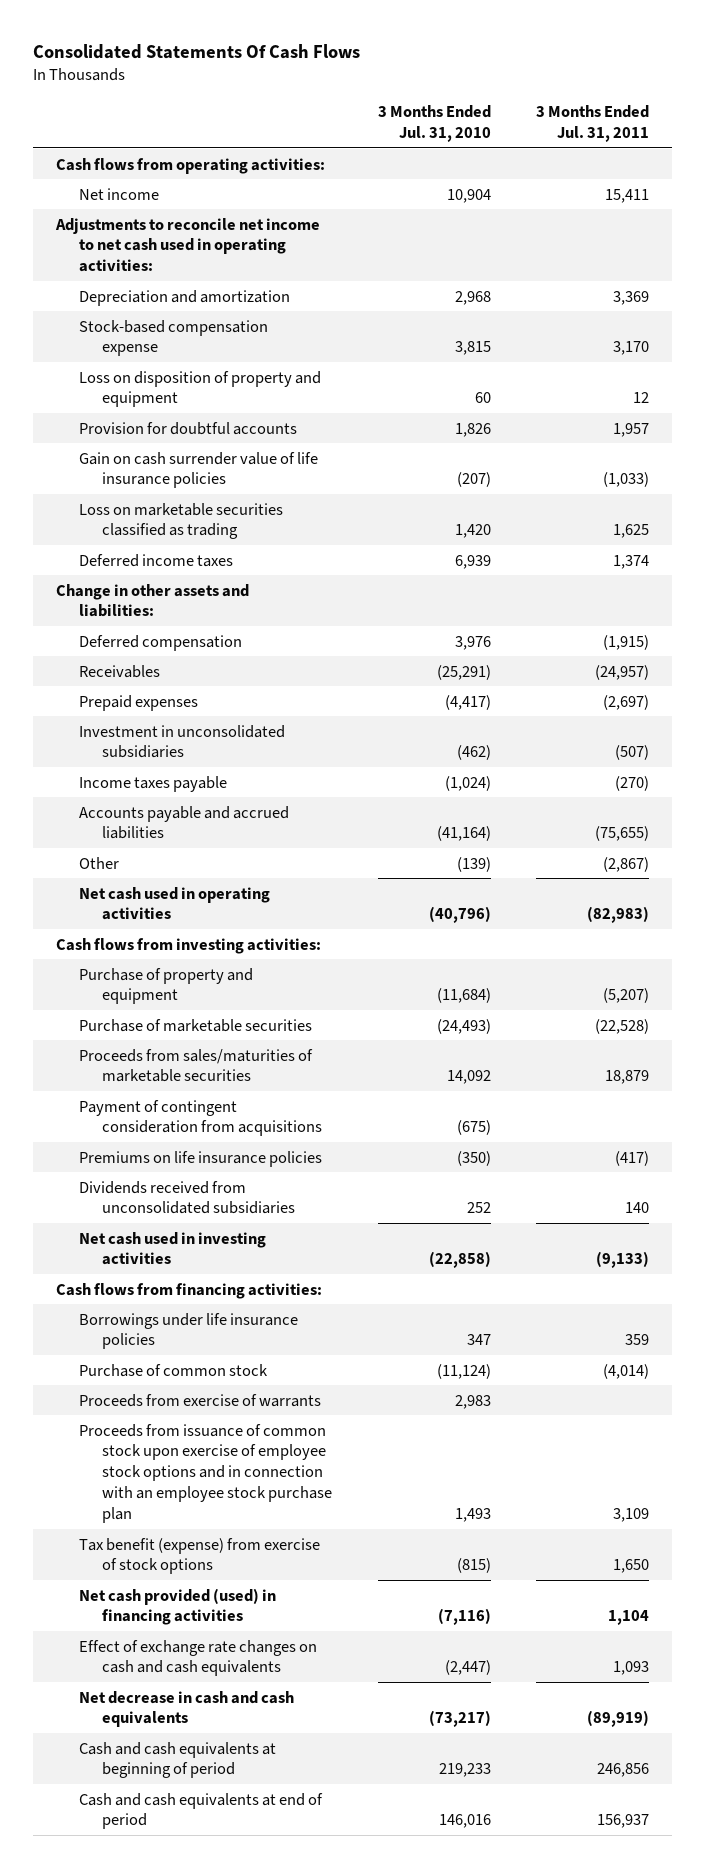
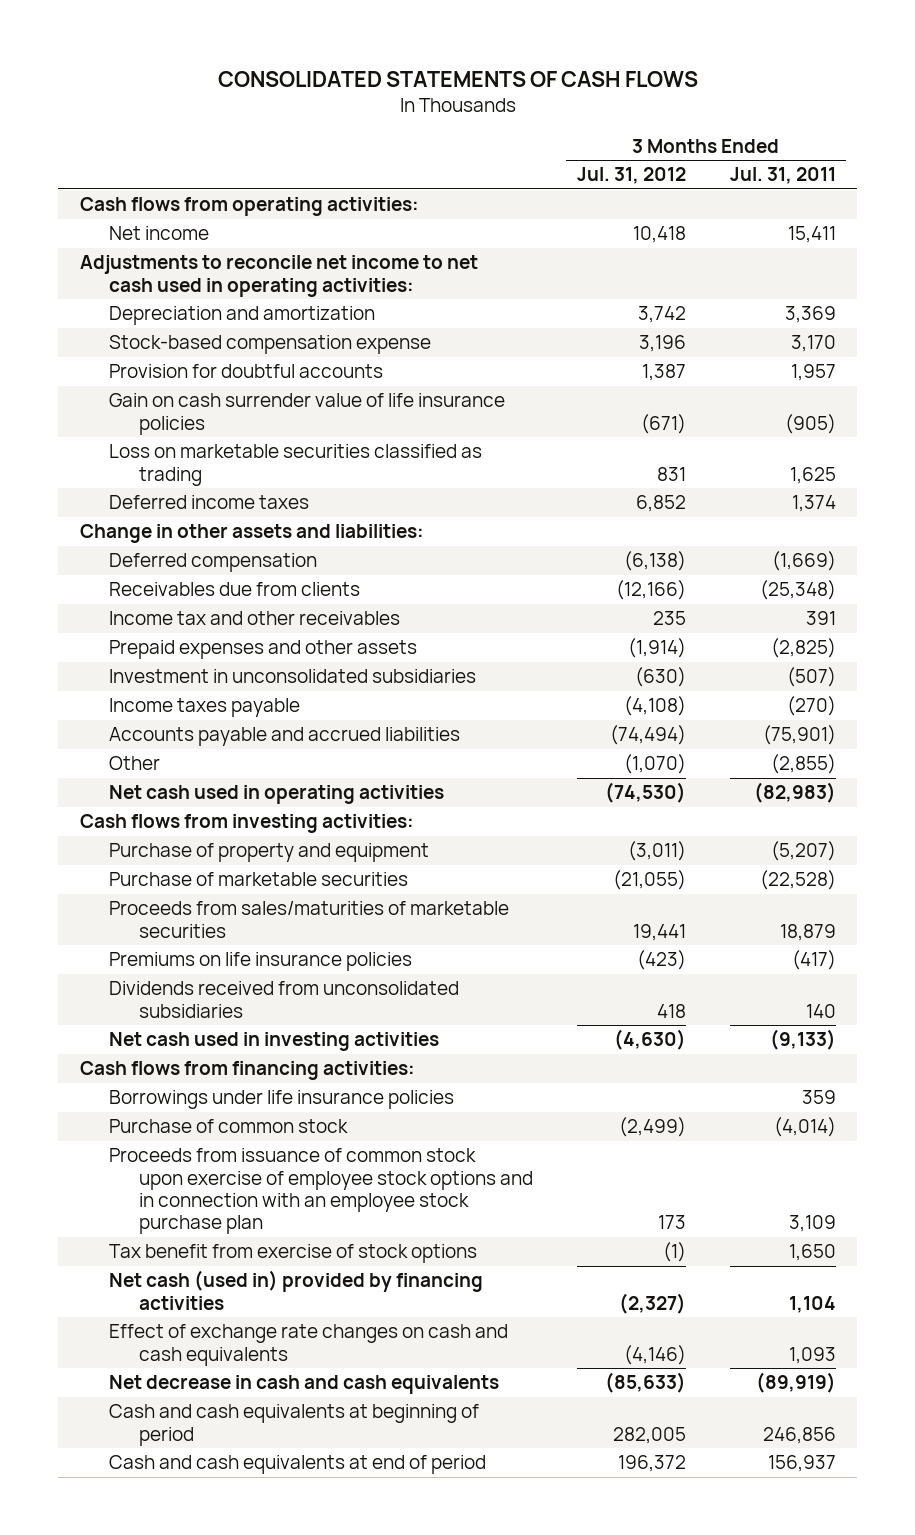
- Consolidated Statements Of Cash Flows
+ CONSOLIDATED STATEMENTS OF CASH FLOWS
- | 3 Months Ended Jul. 31, 2010 | 3 Months Ended Jul. 31, 2011
+ | 3 Months Ended Jul. 31, 2012 | 3 Months Ended Jul. 31, 2011
- Loss on disposition of property and equipment | 60 | 12
- Gain on cash surrender value of life insurance policies | (207) | (1,033)
+ Gain on cash surrender value of life insurance policies | (671) | (905)
- Deferred compensation | 3,976 | (1,915)
- Receivables | (25,291) | (24,957)
- Prepaid expenses | (4,417) | (2,697)
+ Deferred compensation | (6,138) | (1,669)
+ Receivables due from clients | (12,166) | (25,348)
+ Income tax and other receivables | 235 | 391
+ Prepaid expenses and other assets | (1,914) | (2,825)
- Accounts payable and accrued liabilities | (41,164) | (75,655)
- Other | (139) | (2,867)
+ Accounts payable and accrued liabilities | (74,494) | (75,901)
+ Other | (1,070) | (2,855)
- Payment of contingent consideration from acquisitions | (675) |
- Proceeds from exercise of warrants | 2,983 |
- Tax benefit (expense) from exercise of stock options | (815) | 1,650
- Net cash provided (used) in financing activities | (7,116) | 1,104
+ Tax benefit from exercise of stock options | (1) | 1,650
+ Net cash (used in) provided by financing activities | (2,327) | 1,104

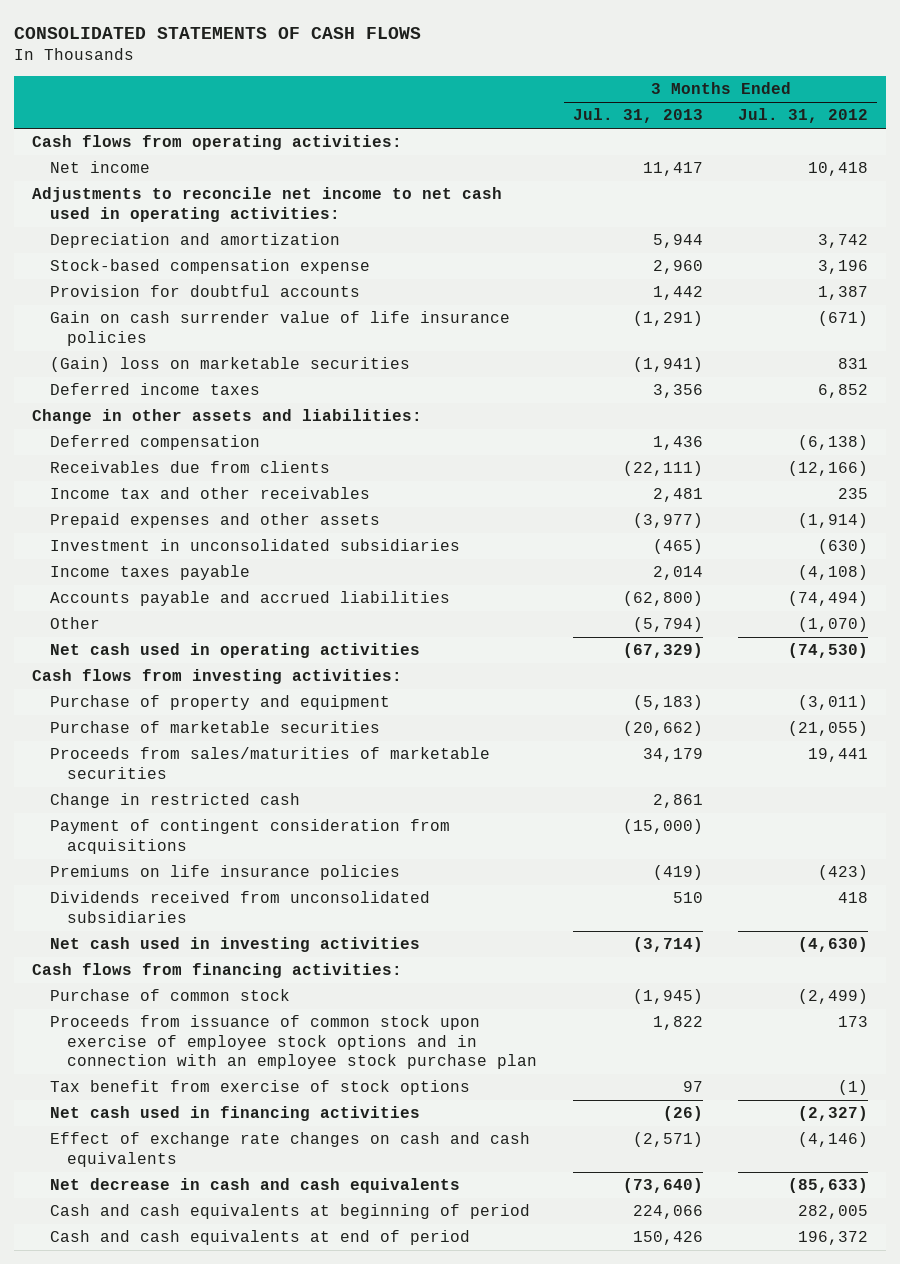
- | 3 Months Ended Jul. 31, 2012 | 3 Months Ended Jul. 31, 2011
+ | 3 Months Ended Jul. 31, 2013 | 3 Months Ended Jul. 31, 2012
- Loss on marketable securities classified as trading | 831 | 1,625
+ (Gain) loss on marketable securities | (1,941) | 831
+ Change in restricted cash | 2,861 |
+ Payment of contingent consideration from acquisitions | (15,000) |
- Borrowings under life insurance policies | | 359
- Net cash (used in) provided by financing activities | (2,327) | 1,104
+ Net cash used in financing activities | (26) | (2,327)

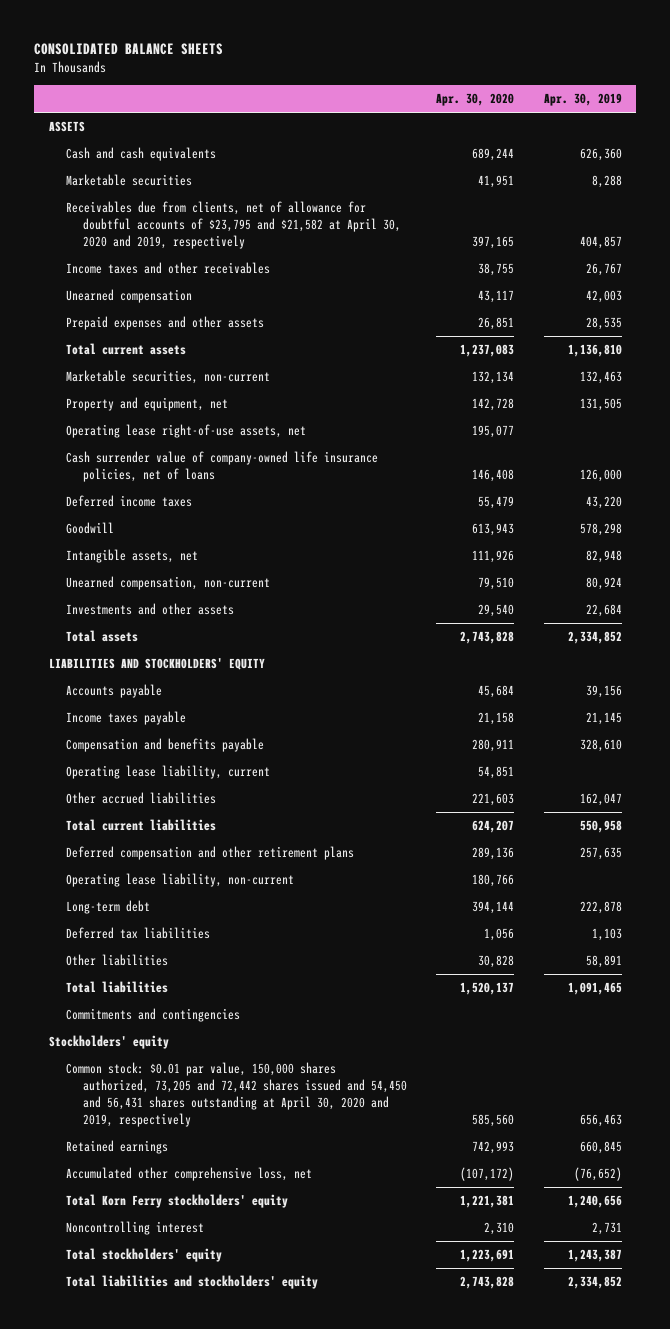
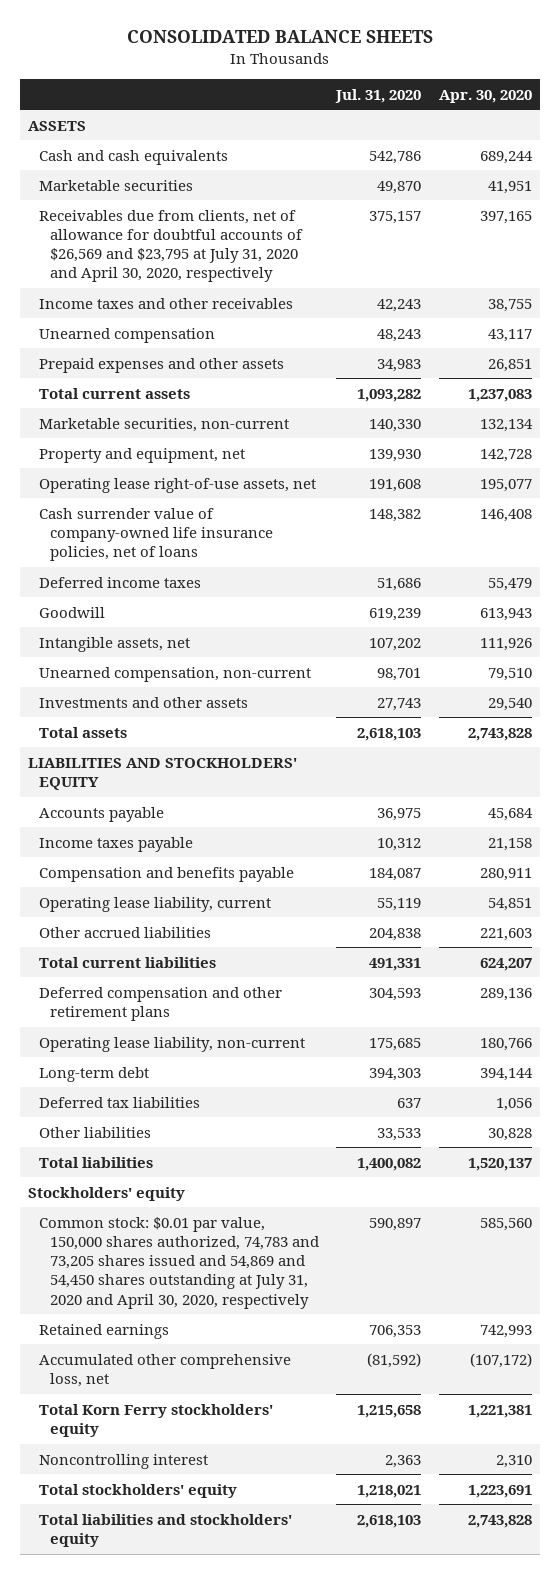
- | Apr. 30, 2020 | Apr. 30, 2019
+ | Jul. 31, 2020 | Apr. 30, 2020
- Receivables due from clients, net of allowance for doubtful accounts of $23,795 and $21,582 at April 30, 2020 and 2019, respectively | 397,165 | 404,857
+ Receivables due from clients, net of allowance for doubtful accounts of $26,569 and $23,795 at July 31, 2020 and April 30, 2020, respectively | 375,157 | 397,165
- Commitments and contingencies
- Common stock: $0.01 par value, 150,000 shares authorized, 73,205 and 72,442 shares issued and 54,450 and 56,431 shares outstanding at April 30, 2020 and 2019, respectively | 585,560 | 656,463
+ Common stock: $0.01 par value, 150,000 shares authorized, 74,783 and 73,205 shares issued and 54,869 and 54,450 shares outstanding at July 31, 2020 and April 30, 2020, respectively | 590,897 | 585,560

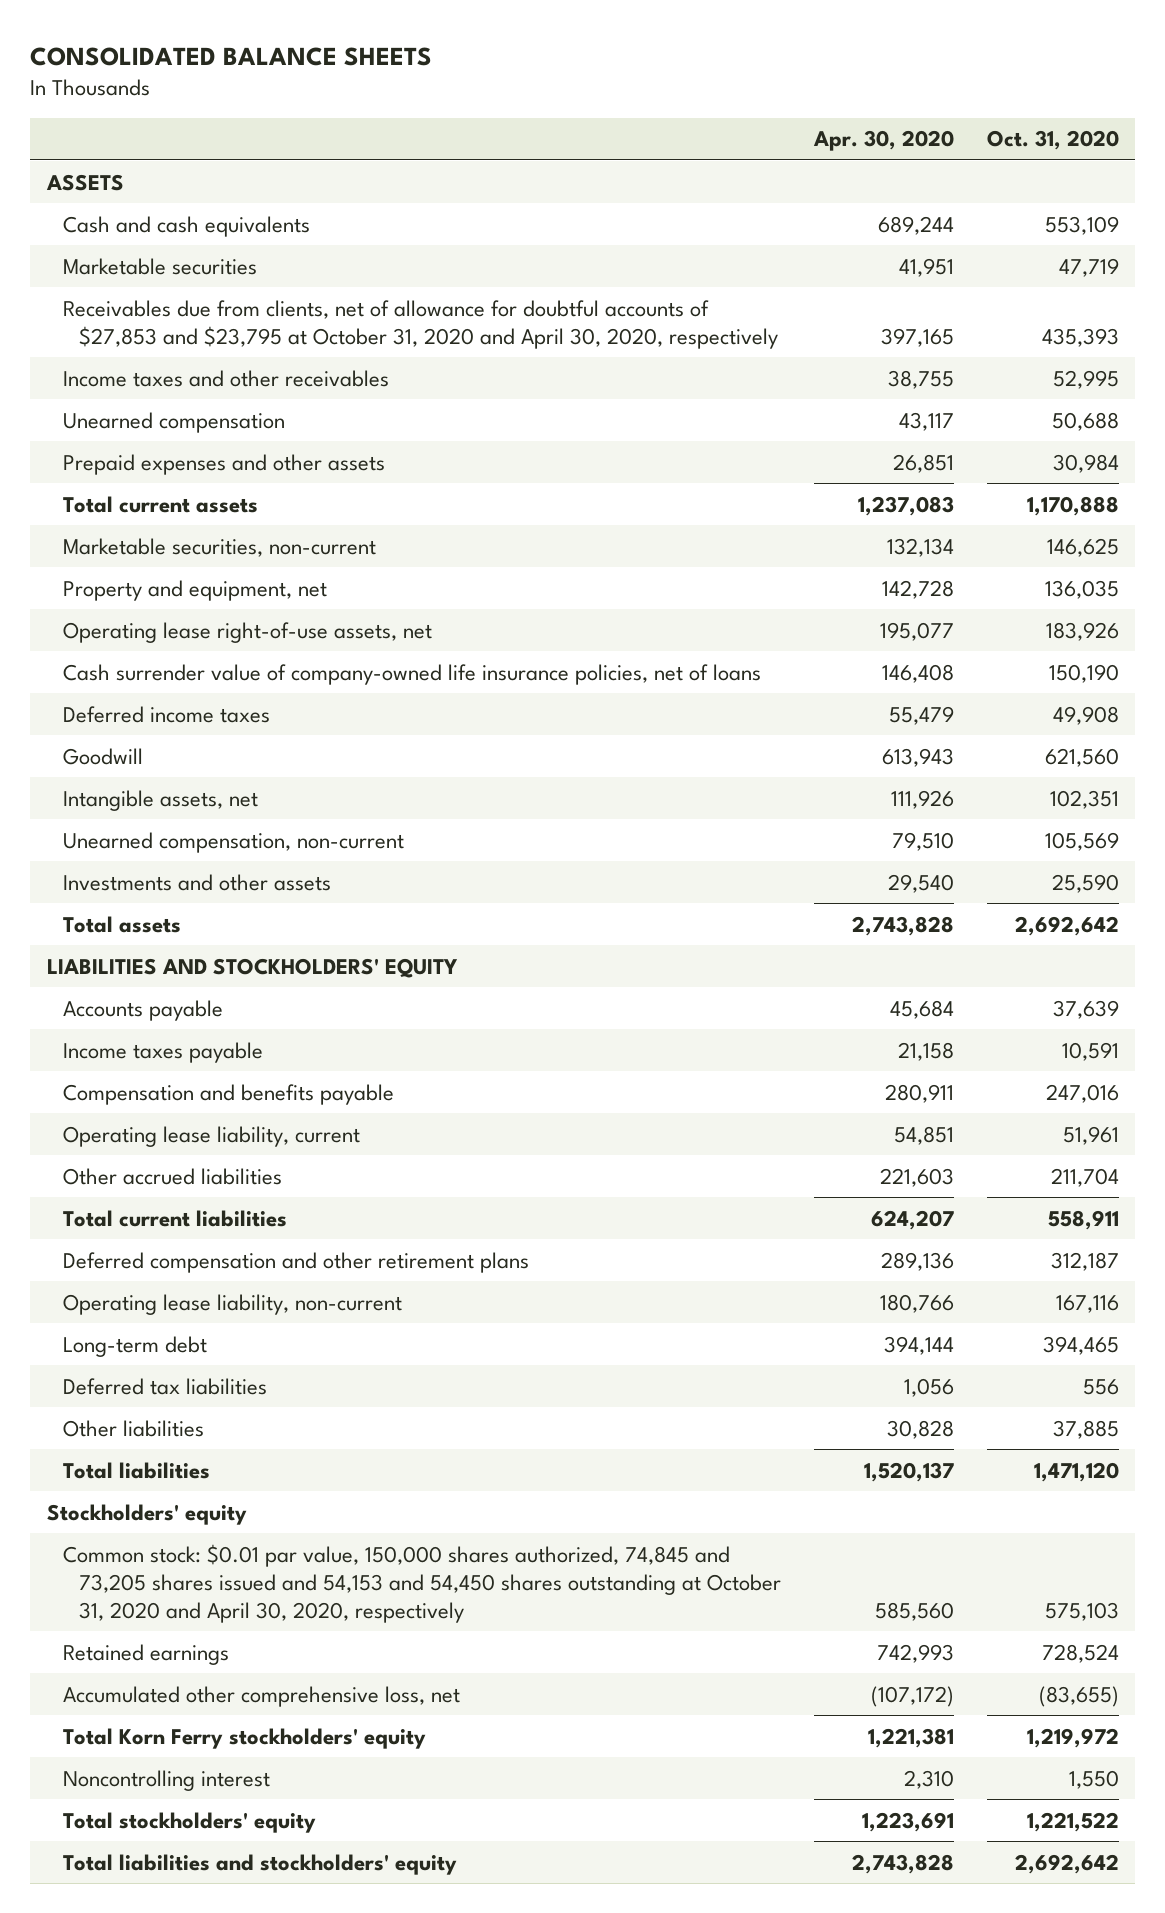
- | Jul. 31, 2020 | Apr. 30, 2020
+ | Apr. 30, 2020 | Oct. 31, 2020
- Receivables due from clients, net of allowance for doubtful accounts of $26,569 and $23,795 at July 31, 2020 and April 30, 2020, respectively | 375,157 | 397,165
+ Receivables due from clients, net of allowance for doubtful accounts of $27,853 and $23,795 at October 31, 2020 and April 30, 2020, respectively | 397,165 | 435,393
- Common stock: $0.01 par value, 150,000 shares authorized, 74,783 and 73,205 shares issued and 54,869 and 54,450 shares outstanding at July 31, 2020 and April 30, 2020, respectively | 590,897 | 585,560
+ Common stock: $0.01 par value, 150,000 shares authorized, 74,845 and 73,205 shares issued and 54,153 and 54,450 shares outstanding at October 31, 2020 and April 30, 2020, respectively | 585,560 | 575,103

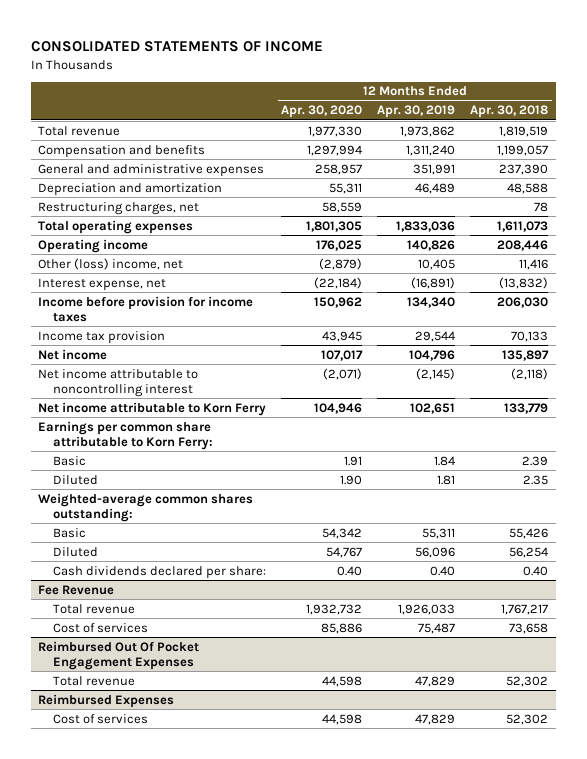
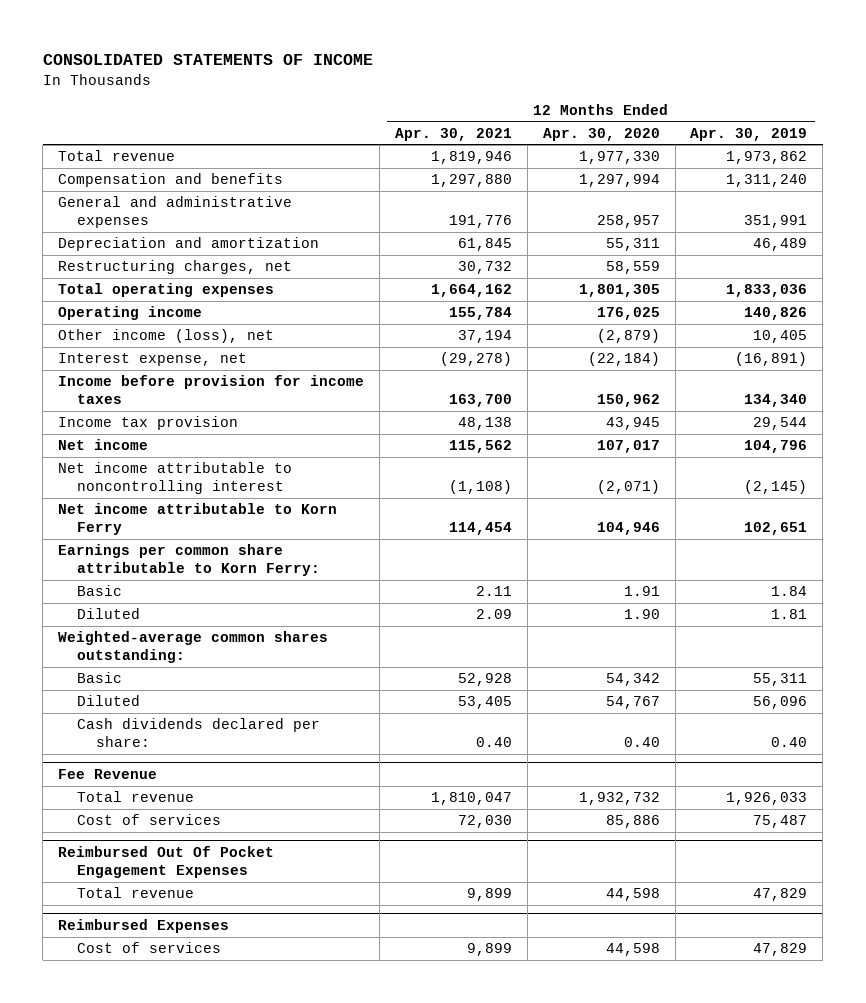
- | 12 Months Ended Apr. 30, 2020 | 12 Months Ended Apr. 30, 2019 | 12 Months Ended Apr. 30, 2018
+ | 12 Months Ended Apr. 30, 2021 | 12 Months Ended Apr. 30, 2020 | 12 Months Ended Apr. 30, 2019
- Other (loss) income, net | (2,879) | 10,405 | 11,416
+ Other income (loss), net | 37,194 | (2,879) | 10,405

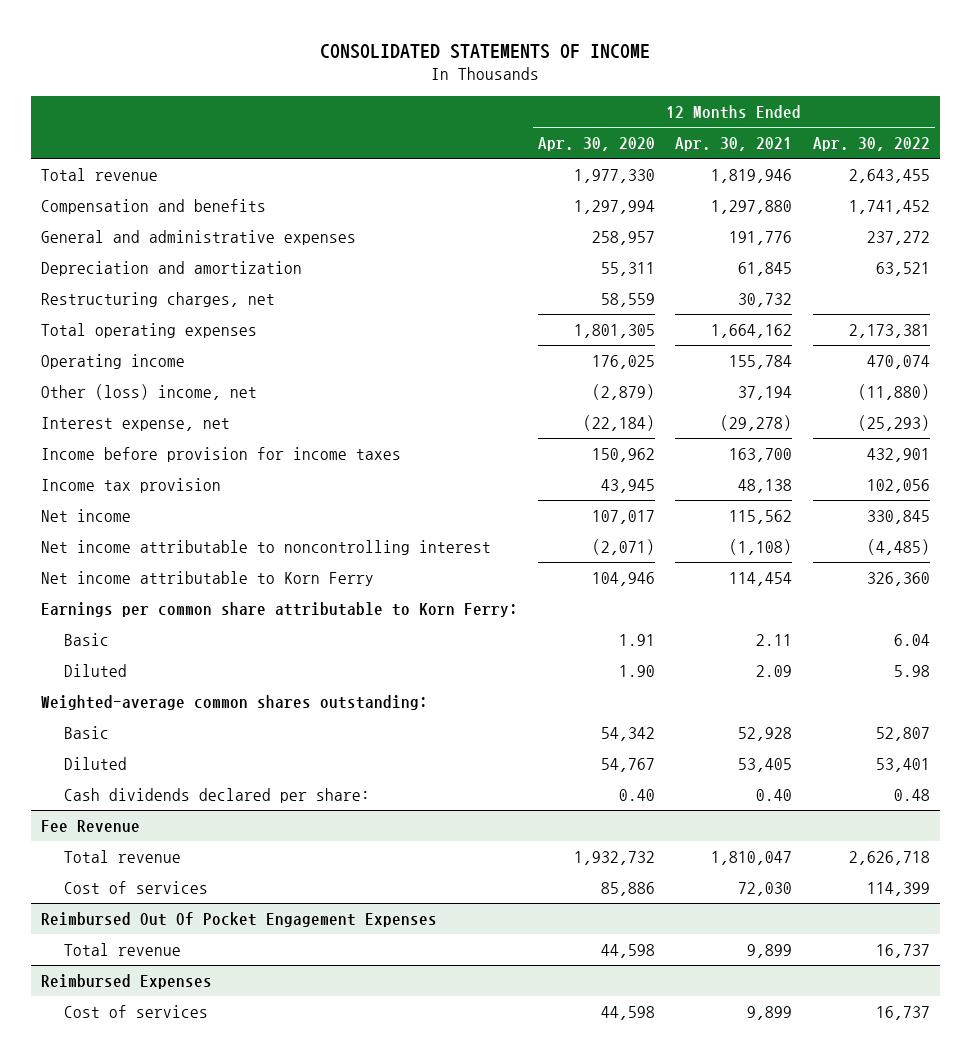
- | 12 Months Ended Apr. 30, 2021 | 12 Months Ended Apr. 30, 2020 | 12 Months Ended Apr. 30, 2019
+ | 12 Months Ended Apr. 30, 2020 | 12 Months Ended Apr. 30, 2021 | 12 Months Ended Apr. 30, 2022
- Other income (loss), net | 37,194 | (2,879) | 10,405
+ Other (loss) income, net | (2,879) | 37,194 | (11,880)

